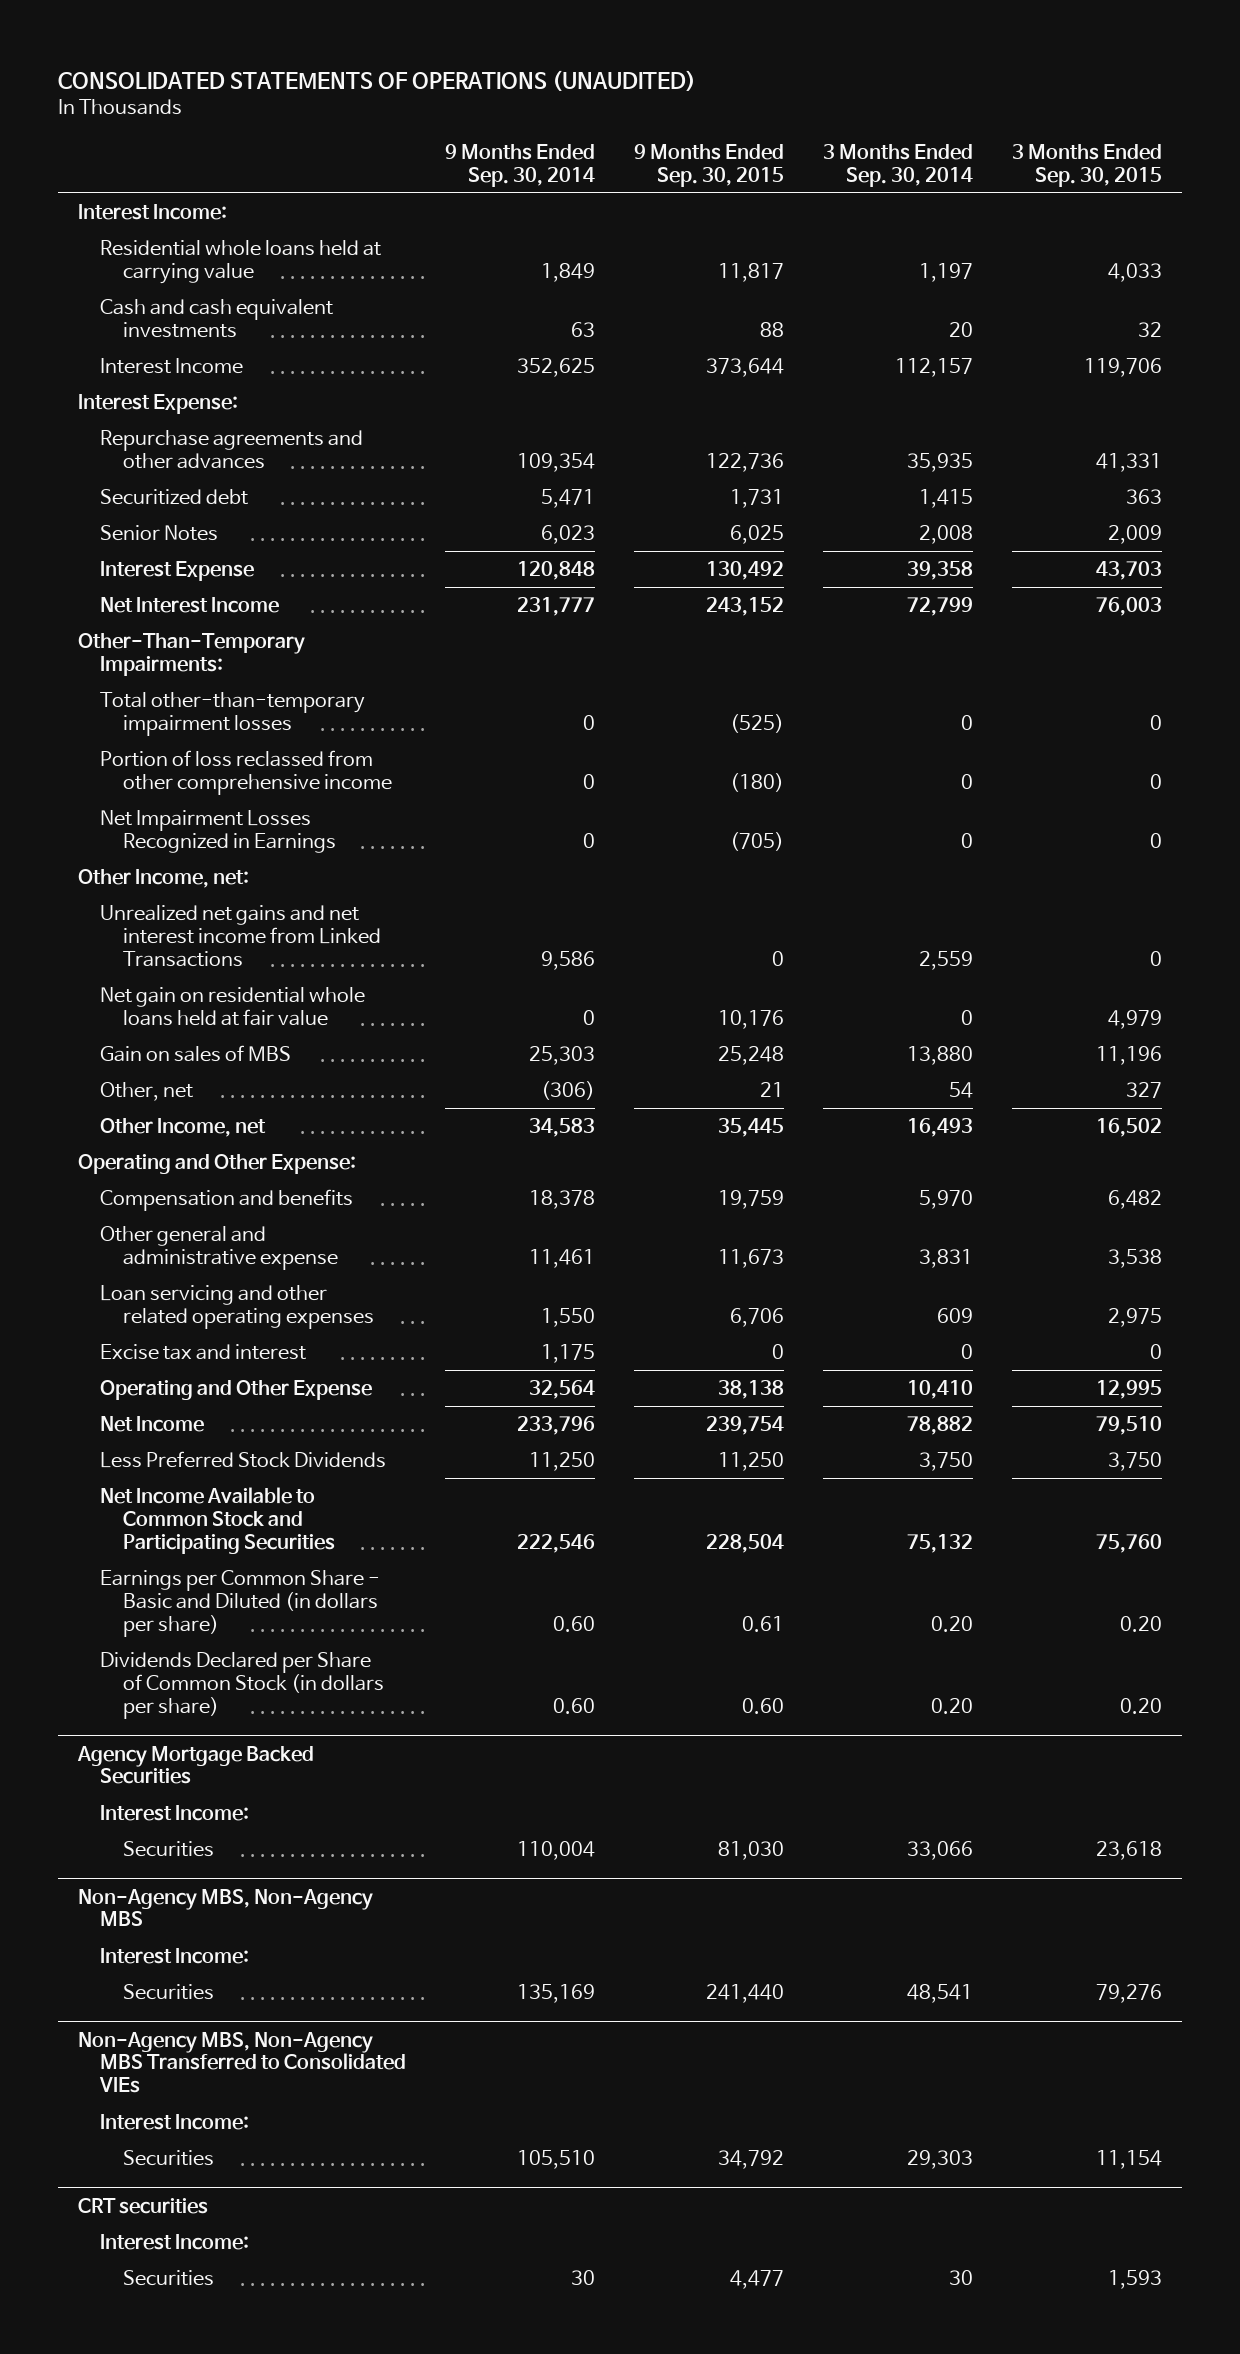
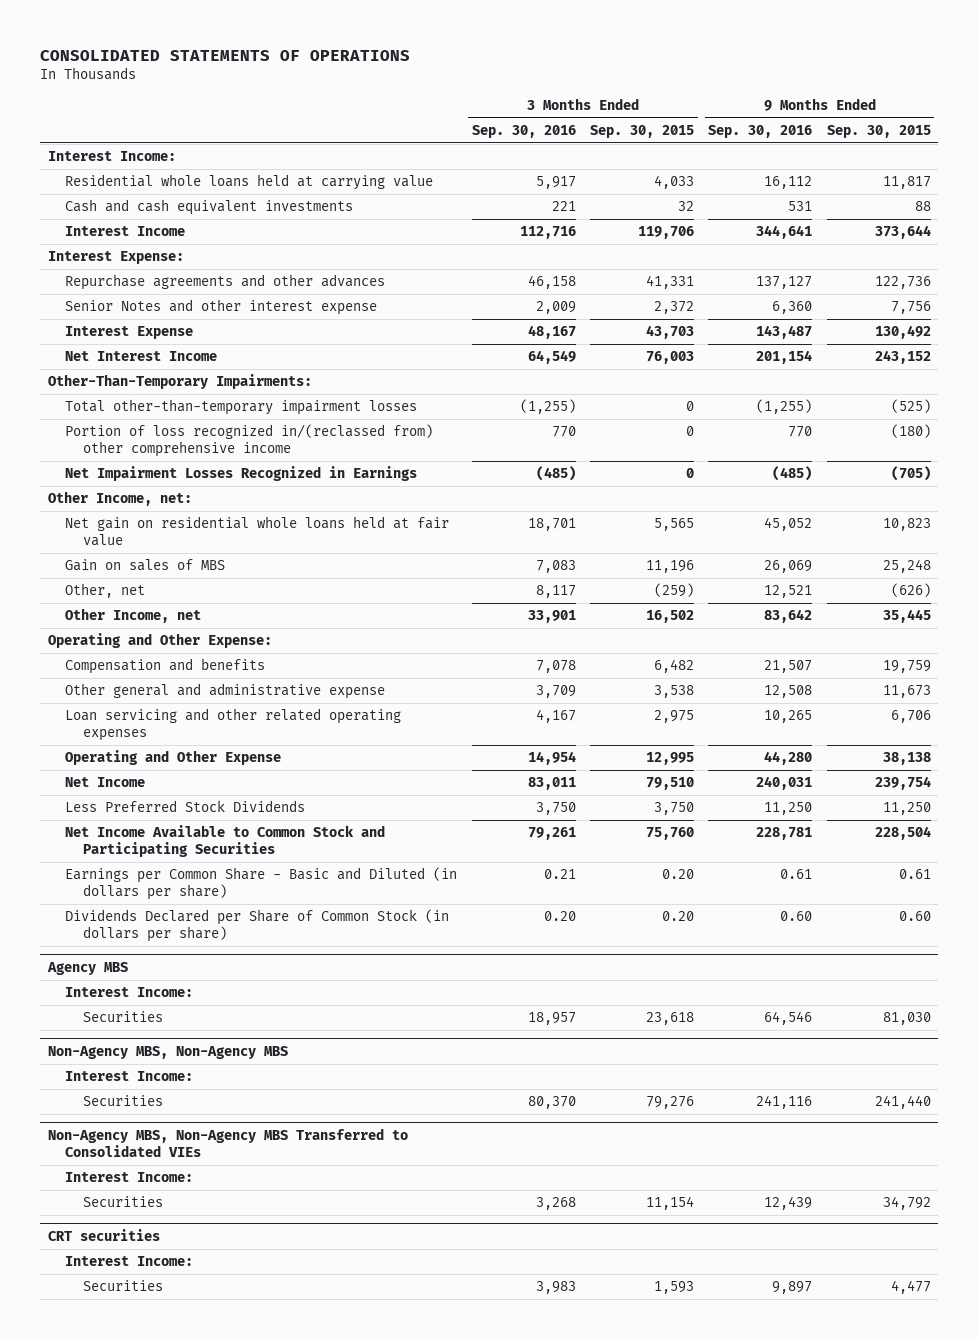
- CONSOLIDATED STATEMENTS OF OPERATIONS (UNAUDITED)
+ CONSOLIDATED STATEMENTS OF OPERATIONS
- | 9 Months Ended Sep. 30, 2014 | 9 Months Ended Sep. 30, 2015 | 3 Months Ended Sep. 30, 2014 | 3 Months Ended Sep. 30, 2015
+ | 3 Months Ended Sep. 30, 2016 | 3 Months Ended Sep. 30, 2015 | 9 Months Ended Sep. 30, 2016 | 9 Months Ended Sep. 30, 2015
- Securitized debt | 5,471 | 1,731 | 1,415 | 363
- Senior Notes | 6,023 | 6,025 | 2,008 | 2,009
+ Senior Notes and other interest expense | 2,009 | 2,372 | 6,360 | 7,756
- Portion of loss reclassed from other comprehensive income | 0 | (180) | 0 | 0
+ Portion of loss recognized in/(reclassed from) other comprehensive income | 770 | 0 | 770 | (180)
- Unrealized net gains and net interest income from Linked Transactions | 9,586 | 0 | 2,559 | 0
- Net gain on residential whole loans held at fair value | 0 | 10,176 | 0 | 4,979
+ Net gain on residential whole loans held at fair value | 18,701 | 5,565 | 45,052 | 10,823
- Other, net | (306) | 21 | 54 | 327
+ Other, net | 8,117 | (259) | 12,521 | (626)
- Excise tax and interest | 1,175 | 0 | 0 | 0
- Agency Mortgage Backed Securities
+ Agency MBS

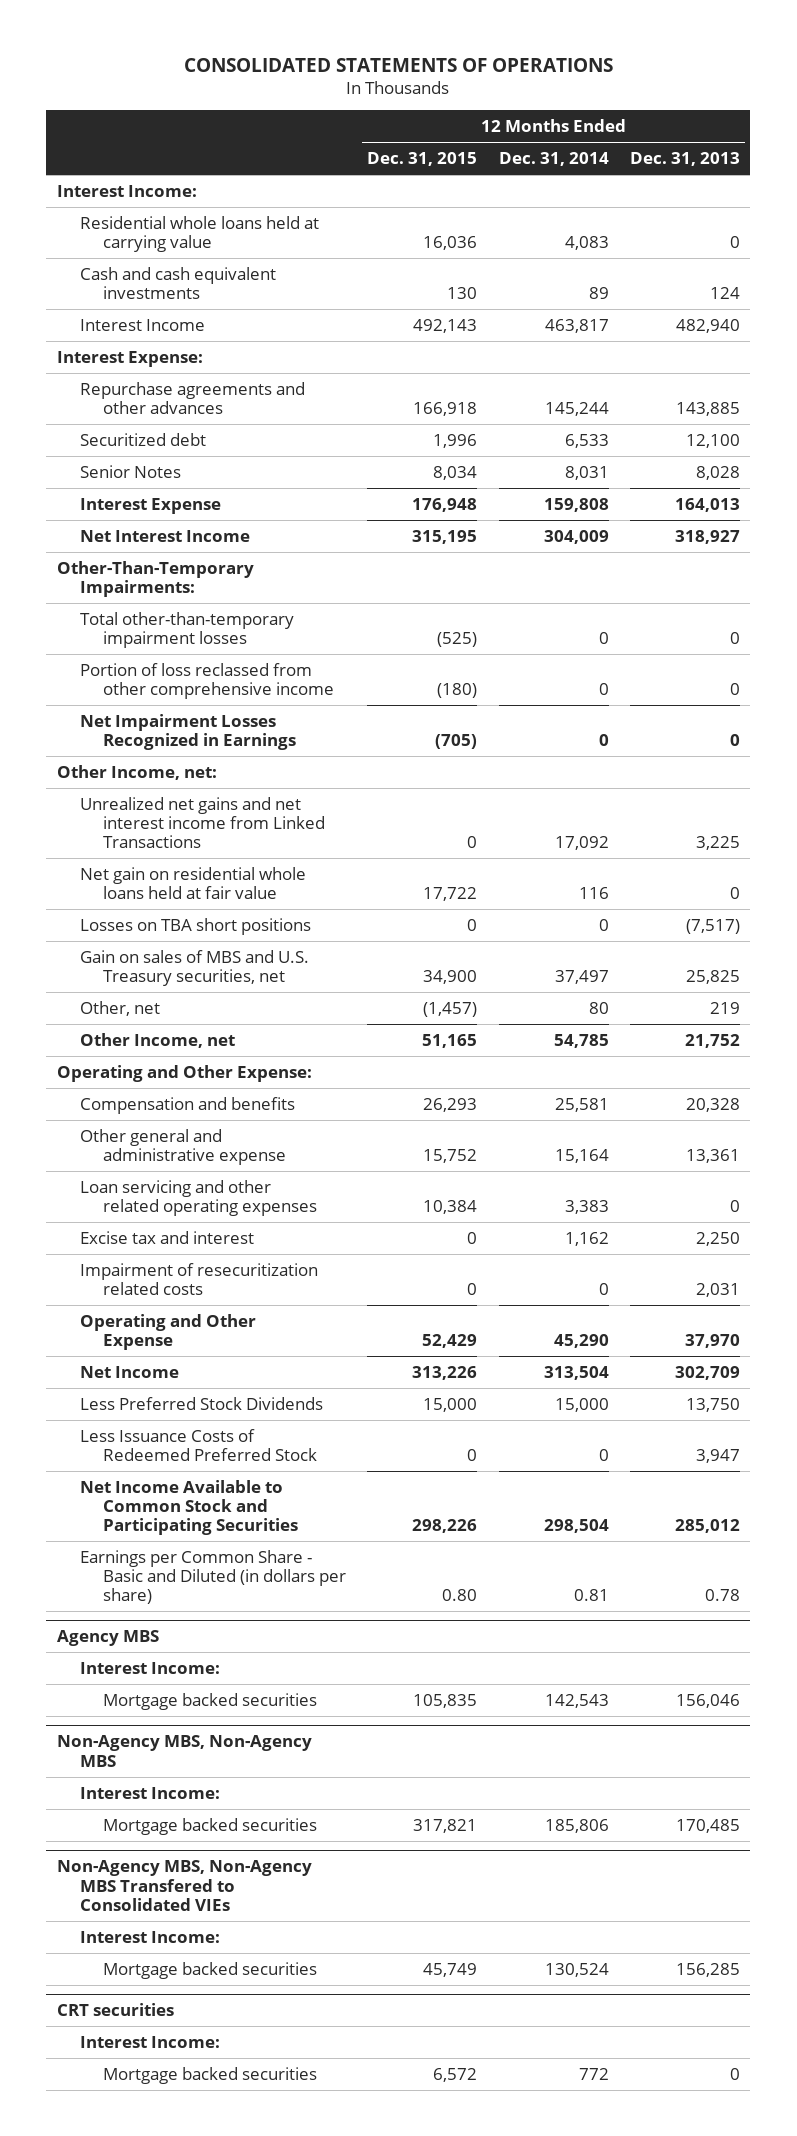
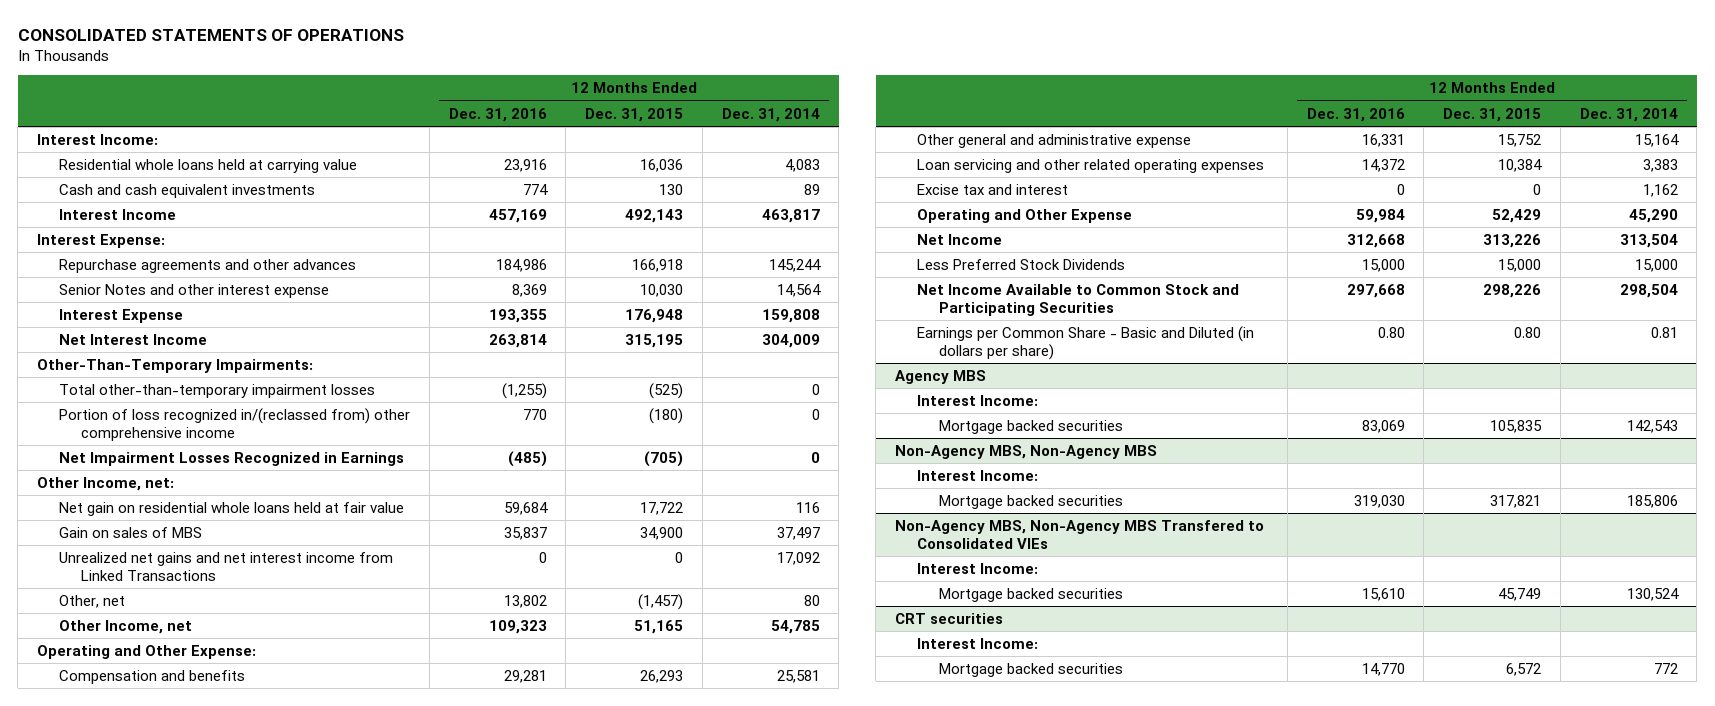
- | 12 Months Ended Dec. 31, 2015 | 12 Months Ended Dec. 31, 2014 | 12 Months Ended Dec. 31, 2013
+ | 12 Months Ended Dec. 31, 2016 | 12 Months Ended Dec. 31, 2015 | 12 Months Ended Dec. 31, 2014
- Securitized debt | 1,996 | 6,533 | 12,100
- Senior Notes | 8,034 | 8,031 | 8,028
+ Senior Notes and other interest expense | 8,369 | 10,030 | 14,564
- Portion of loss reclassed from other comprehensive income | (180) | 0 | 0
+ Portion of loss recognized in/(reclassed from) other comprehensive income | 770 | (180) | 0
- Losses on TBA short positions | 0 | 0 | (7,517)
- Gain on sales of MBS and U.S. Treasury securities, net | 34,900 | 37,497 | 25,825
+ Gain on sales of MBS | 35,837 | 34,900 | 37,497
moved down: Unrealized net gains and net interest income from Linked Transactions | 0 | 0 | 17,092
- Impairment of resecuritization related costs | 0 | 0 | 2,031
- Less Issuance Costs of Redeemed Preferred Stock | 0 | 0 | 3,947

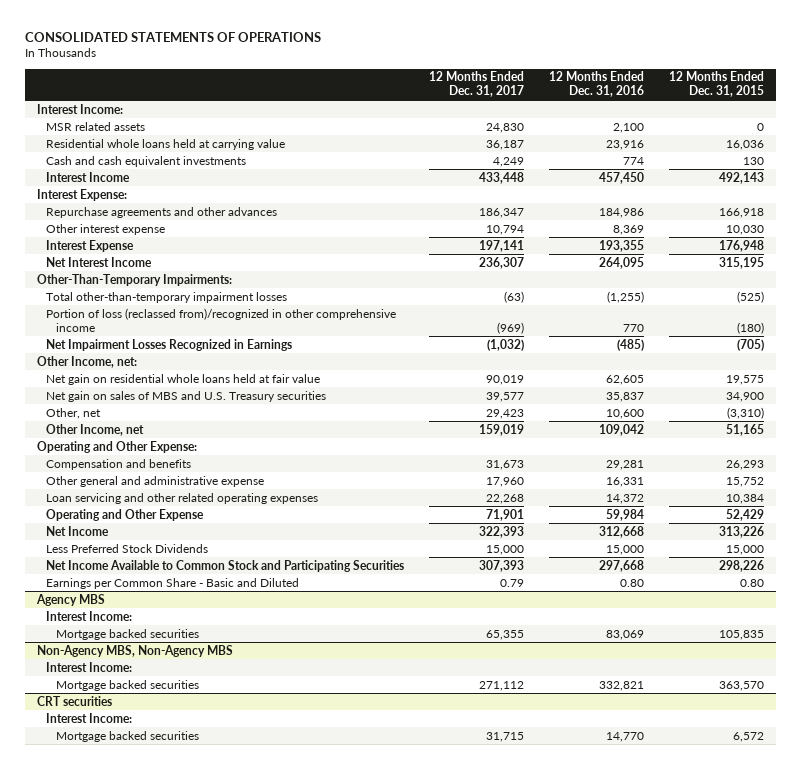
- | 12 Months Ended Dec. 31, 2016 | 12 Months Ended Dec. 31, 2015 | 12 Months Ended Dec. 31, 2014
+ | 12 Months Ended Dec. 31, 2017 | 12 Months Ended Dec. 31, 2016 | 12 Months Ended Dec. 31, 2015
+ MSR related assets | 24,830 | 2,100 | 0
- Interest Income | 457,169 | 492,143 | 463,817
+ Interest Income | 433,448 | 457,450 | 492,143
- Senior Notes and other interest expense | 8,369 | 10,030 | 14,564
+ Other interest expense | 10,794 | 8,369 | 10,030
- Net Interest Income | 263,814 | 315,195 | 304,009
+ Net Interest Income | 236,307 | 264,095 | 315,195
- Portion of loss recognized in/(reclassed from) other comprehensive income | 770 | (180) | 0
+ Portion of loss (reclassed from)/recognized in other comprehensive income | (969) | 770 | (180)
- Net gain on residential whole loans held at fair value | 59,684 | 17,722 | 116
- Gain on sales of MBS | 35,837 | 34,900 | 37,497
- Unrealized net gains and net interest income from Linked Transactions | 0 | 0 | 17,092
- Other, net | 13,802 | (1,457) | 80
- Other Income, net | 109,323 | 51,165 | 54,785
+ Net gain on residential whole loans held at fair value | 90,019 | 62,605 | 19,575
+ Net gain on sales of MBS and U.S. Treasury securities | 39,577 | 35,837 | 34,900
+ Other, net | 29,423 | 10,600 | (3,310)
+ Other Income, net | 159,019 | 109,042 | 51,165
- Excise tax and interest | 0 | 0 | 1,162
- Earnings per Common Share - Basic and Diluted (in dollars per share) | 0.80 | 0.80 | 0.81
+ Earnings per Common Share - Basic and Diluted | 0.79 | 0.80 | 0.80
@ Non-Agency MBS, Non-Agency MBS
- Mortgage backed securities | 319,030 | 317,821 | 185,806
- Non-Agency MBS, Non-Agency MBS Transfered to Consolidated VIEs
- Interest Income:
- Mortgage backed securities | 15,610 | 45,749 | 130,524
@ Non-Agency MBS, Non-Agency MBS
+ Mortgage backed securities | 271,112 | 332,821 | 363,570

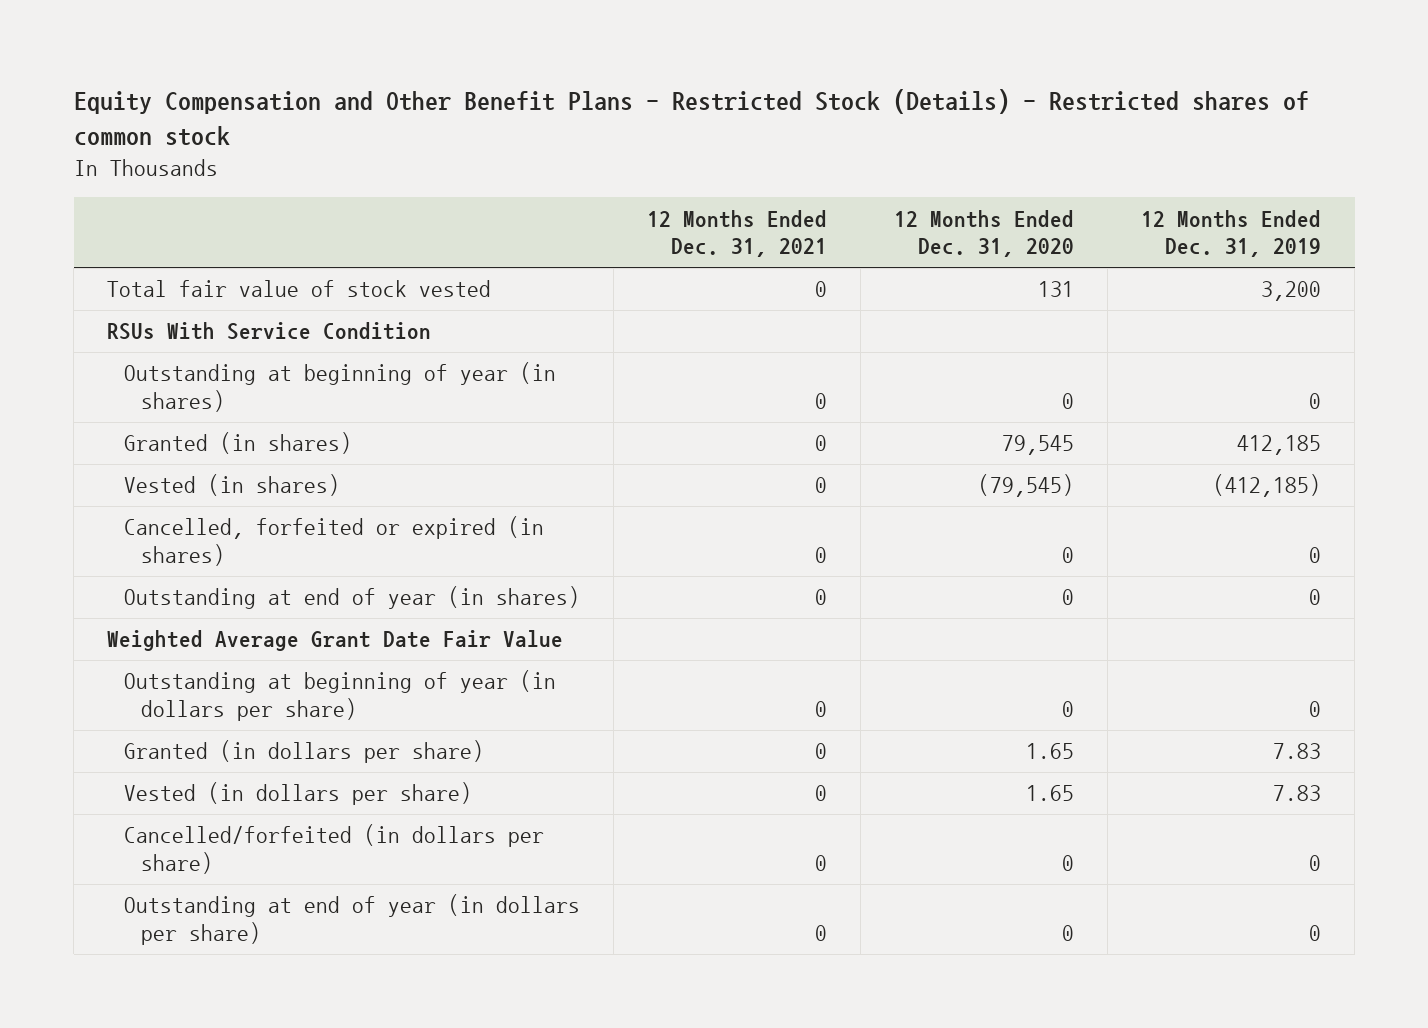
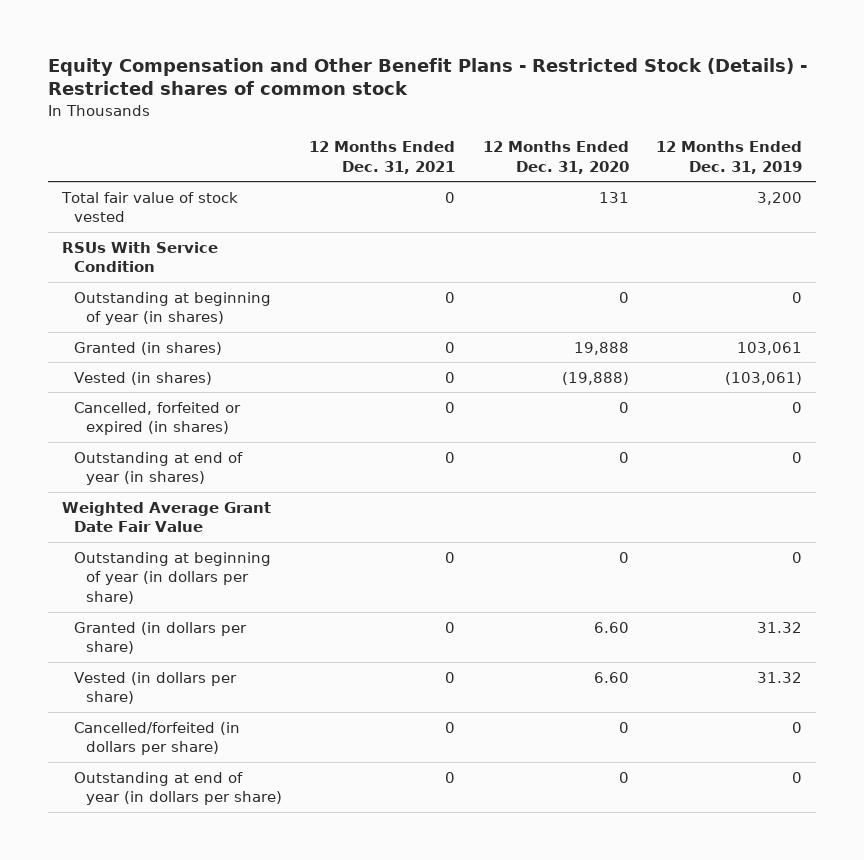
- Granted (in shares) | 0 | 79,545 | 412,185
- Vested (in shares) | 0 | (79,545) | (412,185)
+ Granted (in shares) | 0 | 19,888 | 103,061
+ Vested (in shares) | 0 | (19,888) | (103,061)
- Granted (in dollars per share) | 0 | 1.65 | 7.83
- Vested (in dollars per share) | 0 | 1.65 | 7.83
+ Granted (in dollars per share) | 0 | 6.60 | 31.32
+ Vested (in dollars per share) | 0 | 6.60 | 31.32

